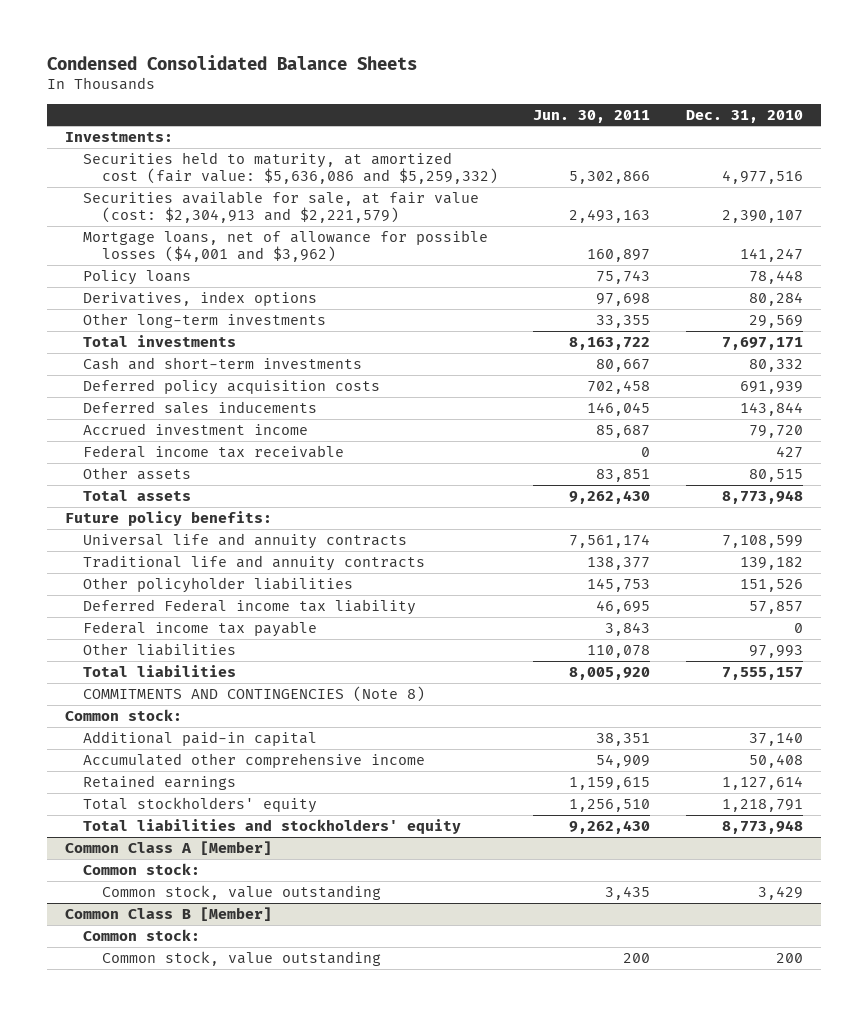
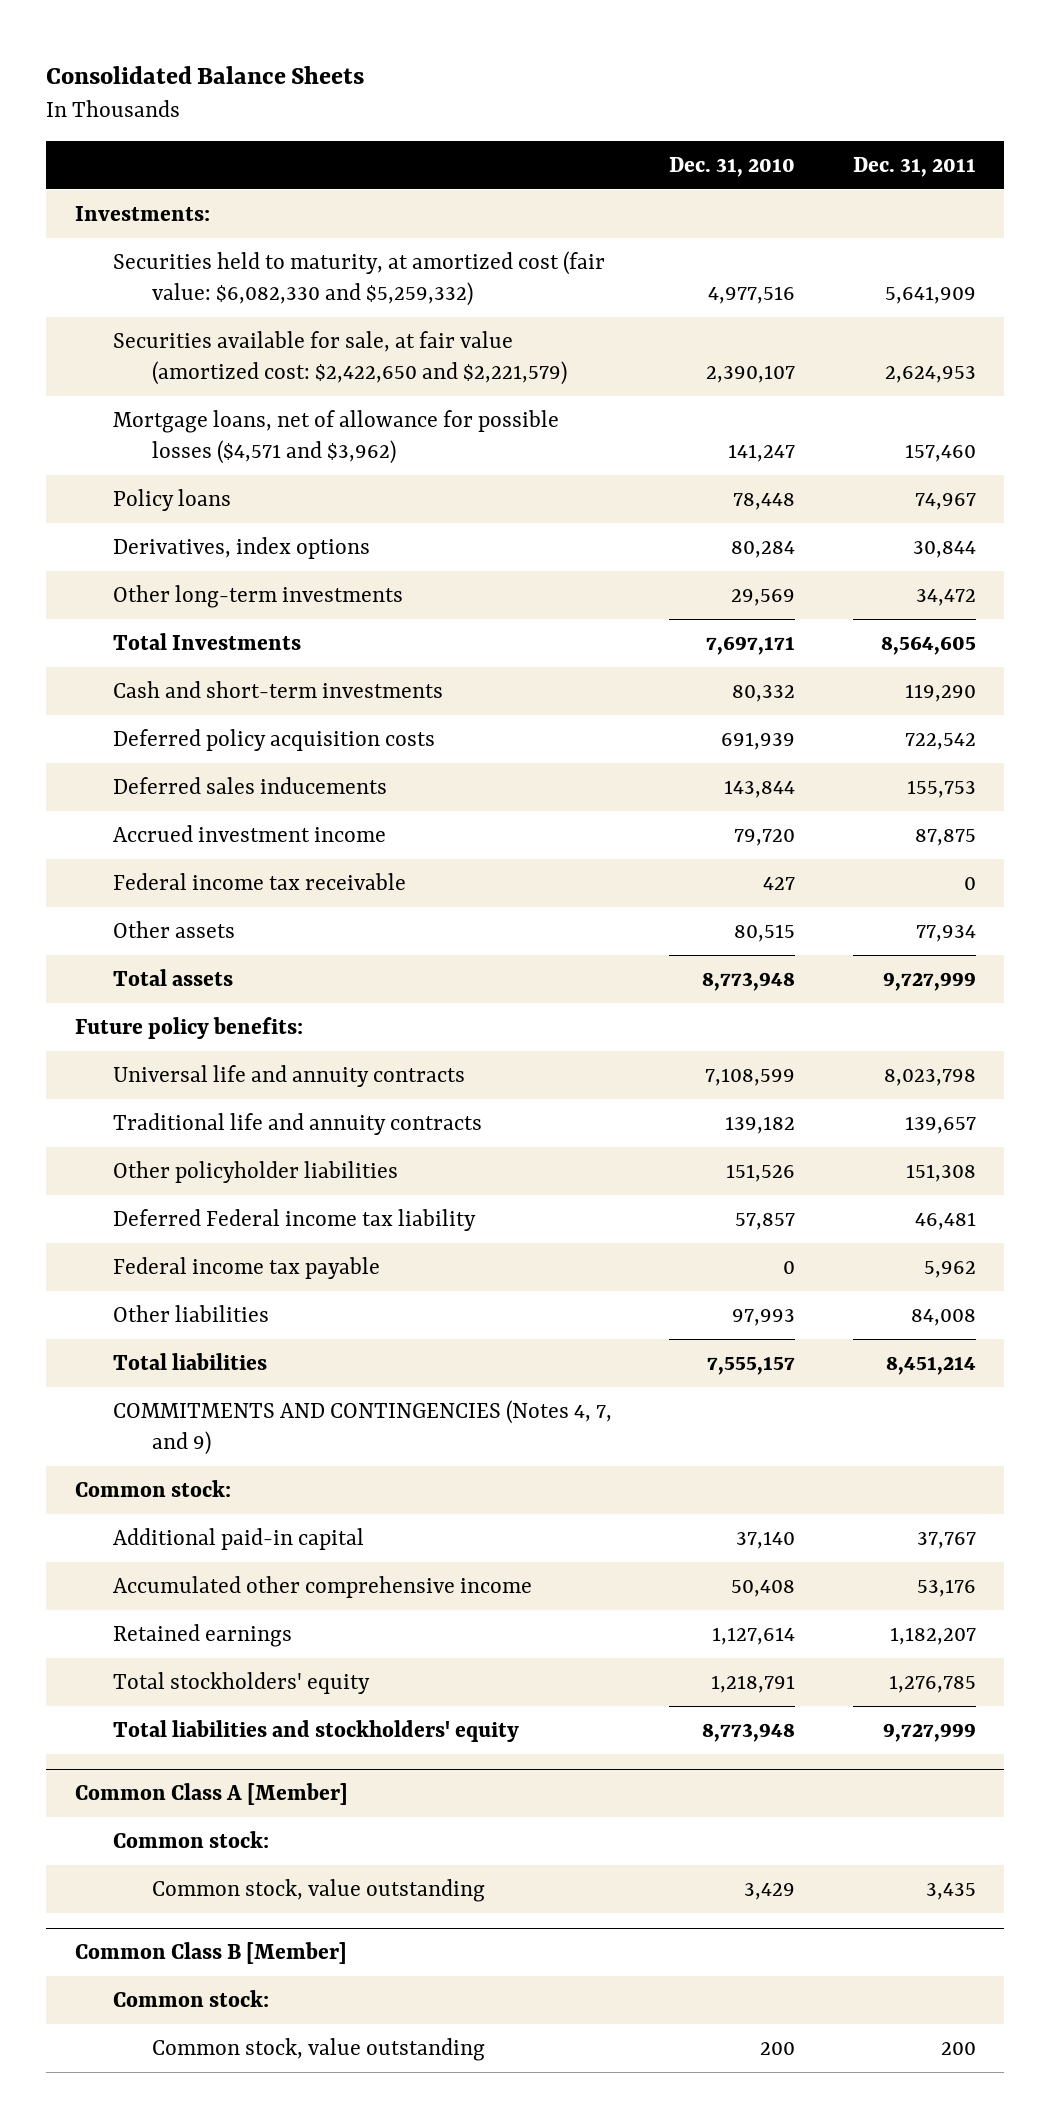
- Condensed Consolidated Balance Sheets
+ Consolidated Balance Sheets
- | Jun. 30, 2011 | Dec. 31, 2010
+ | Dec. 31, 2010 | Dec. 31, 2011
- Securities held to maturity, at amortized cost (fair value: $5,636,086 and $5,259,332) | 5,302,866 | 4,977,516
- Securities available for sale, at fair value (cost: $2,304,913 and $2,221,579) | 2,493,163 | 2,390,107
- Mortgage loans, net of allowance for possible losses ($4,001 and $3,962) | 160,897 | 141,247
+ Securities held to maturity, at amortized cost (fair value: $6,082,330 and $5,259,332) | 4,977,516 | 5,641,909
+ Securities available for sale, at fair value (amortized cost: $2,422,650 and $2,221,579) | 2,390,107 | 2,624,953
+ Mortgage loans, net of allowance for possible losses ($4,571 and $3,962) | 141,247 | 157,460
- Total investments | 8,163,722 | 7,697,171
+ Total Investments | 7,697,171 | 8,564,605
- COMMITMENTS AND CONTINGENCIES (Note 8)
+ COMMITMENTS AND CONTINGENCIES (Notes 4, 7, and 9)

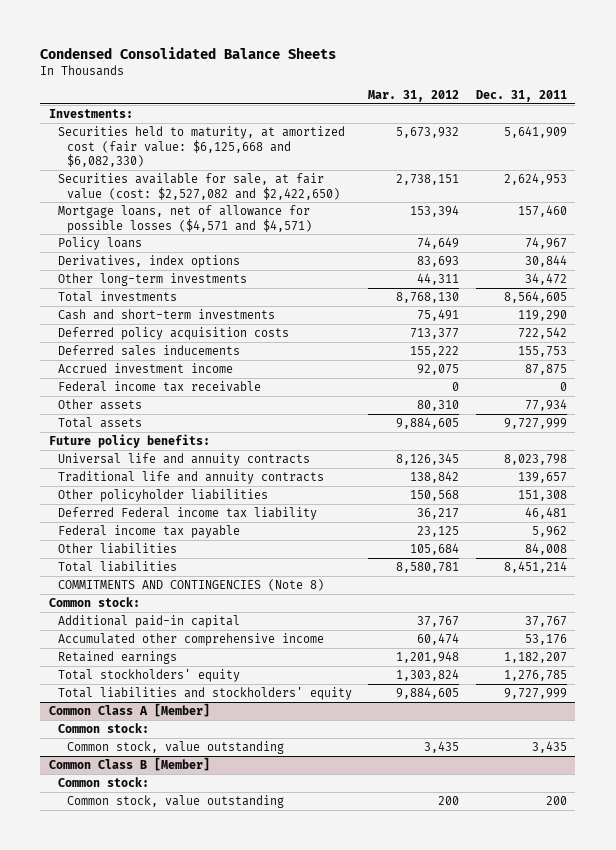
- Consolidated Balance Sheets
+ Condensed Consolidated Balance Sheets
- | Dec. 31, 2010 | Dec. 31, 2011
+ | Mar. 31, 2012 | Dec. 31, 2011
- Securities held to maturity, at amortized cost (fair value: $6,082,330 and $5,259,332) | 4,977,516 | 5,641,909
- Securities available for sale, at fair value (amortized cost: $2,422,650 and $2,221,579) | 2,390,107 | 2,624,953
- Mortgage loans, net of allowance for possible losses ($4,571 and $3,962) | 141,247 | 157,460
+ Securities held to maturity, at amortized cost (fair value: $6,125,668 and $6,082,330) | 5,673,932 | 5,641,909
+ Securities available for sale, at fair value (cost: $2,527,082 and $2,422,650) | 2,738,151 | 2,624,953
+ Mortgage loans, net of allowance for possible losses ($4,571 and $4,571) | 153,394 | 157,460
- Total Investments | 7,697,171 | 8,564,605
+ Total investments | 8,768,130 | 8,564,605
- COMMITMENTS AND CONTINGENCIES (Notes 4, 7, and 9)
+ COMMITMENTS AND CONTINGENCIES (Note 8)

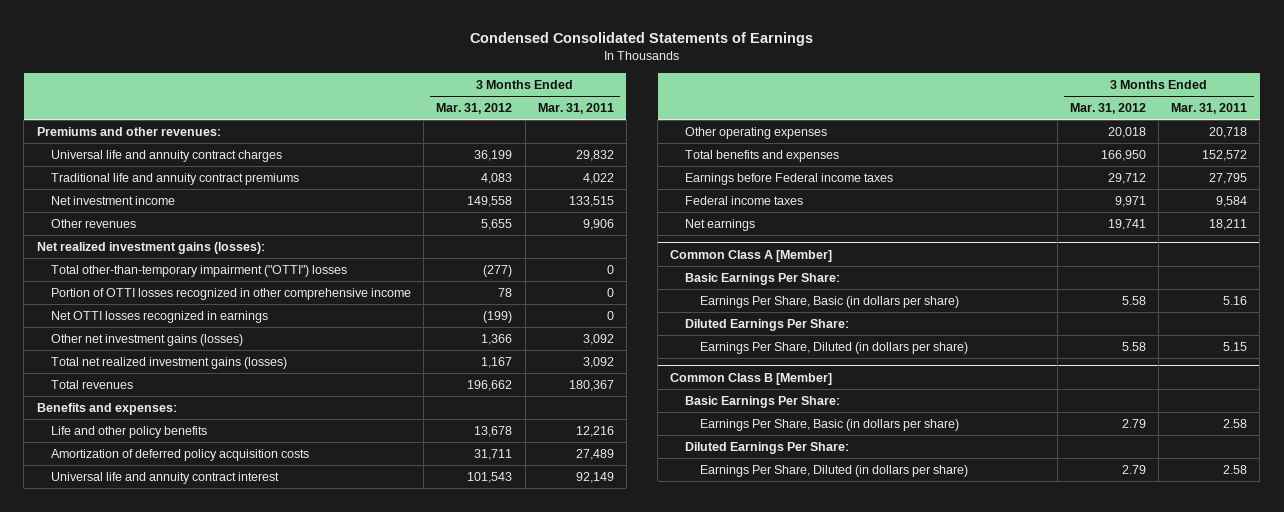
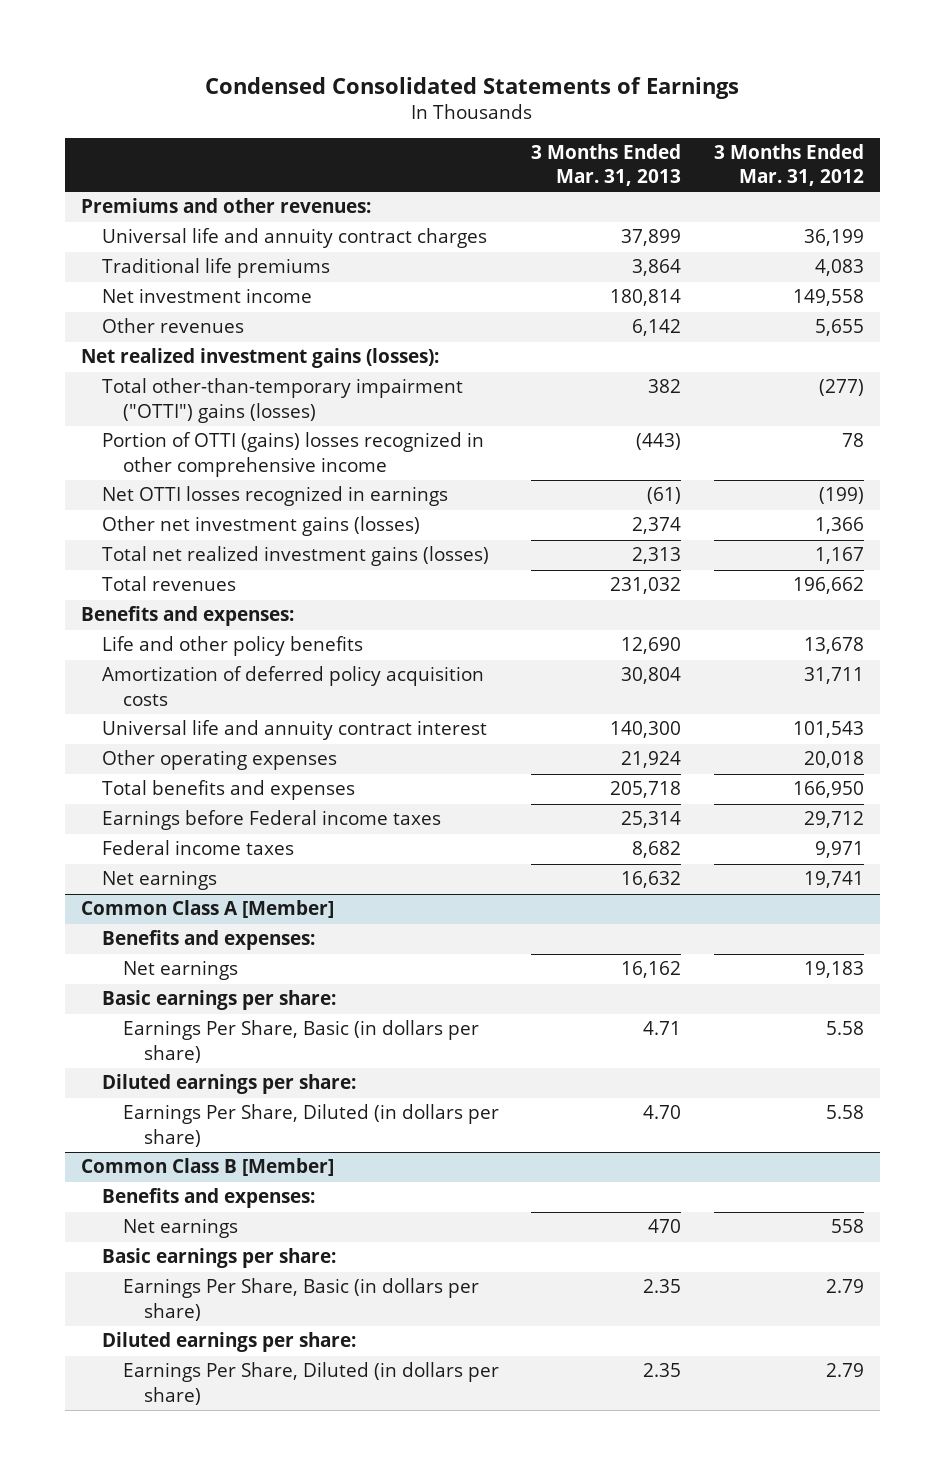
- | 3 Months Ended Mar. 31, 2012 | 3 Months Ended Mar. 31, 2011
+ | 3 Months Ended Mar. 31, 2013 | 3 Months Ended Mar. 31, 2012
- Traditional life and annuity contract premiums | 4,083 | 4,022
+ Traditional life premiums | 3,864 | 4,083
- Total other-than-temporary impairment ("OTTI") losses | (277) | 0
- Portion of OTTI losses recognized in other comprehensive income | 78 | 0
+ Total other-than-temporary impairment ("OTTI") gains (losses) | 382 | (277)
+ Portion of OTTI (gains) losses recognized in other comprehensive income | (443) | 78
@ Common Class A [Member]
- Basic Earnings Per Share:
+ Benefits and expenses:
+ Net earnings | 16,162 | 19,183
+ Basic earnings per share:
- Diluted Earnings Per Share:
+ Diluted earnings per share:
@ Common Class B [Member]
- Basic Earnings Per Share:
+ Benefits and expenses:
+ Net earnings | 470 | 558
+ Basic earnings per share:
- Diluted Earnings Per Share:
+ Diluted earnings per share:

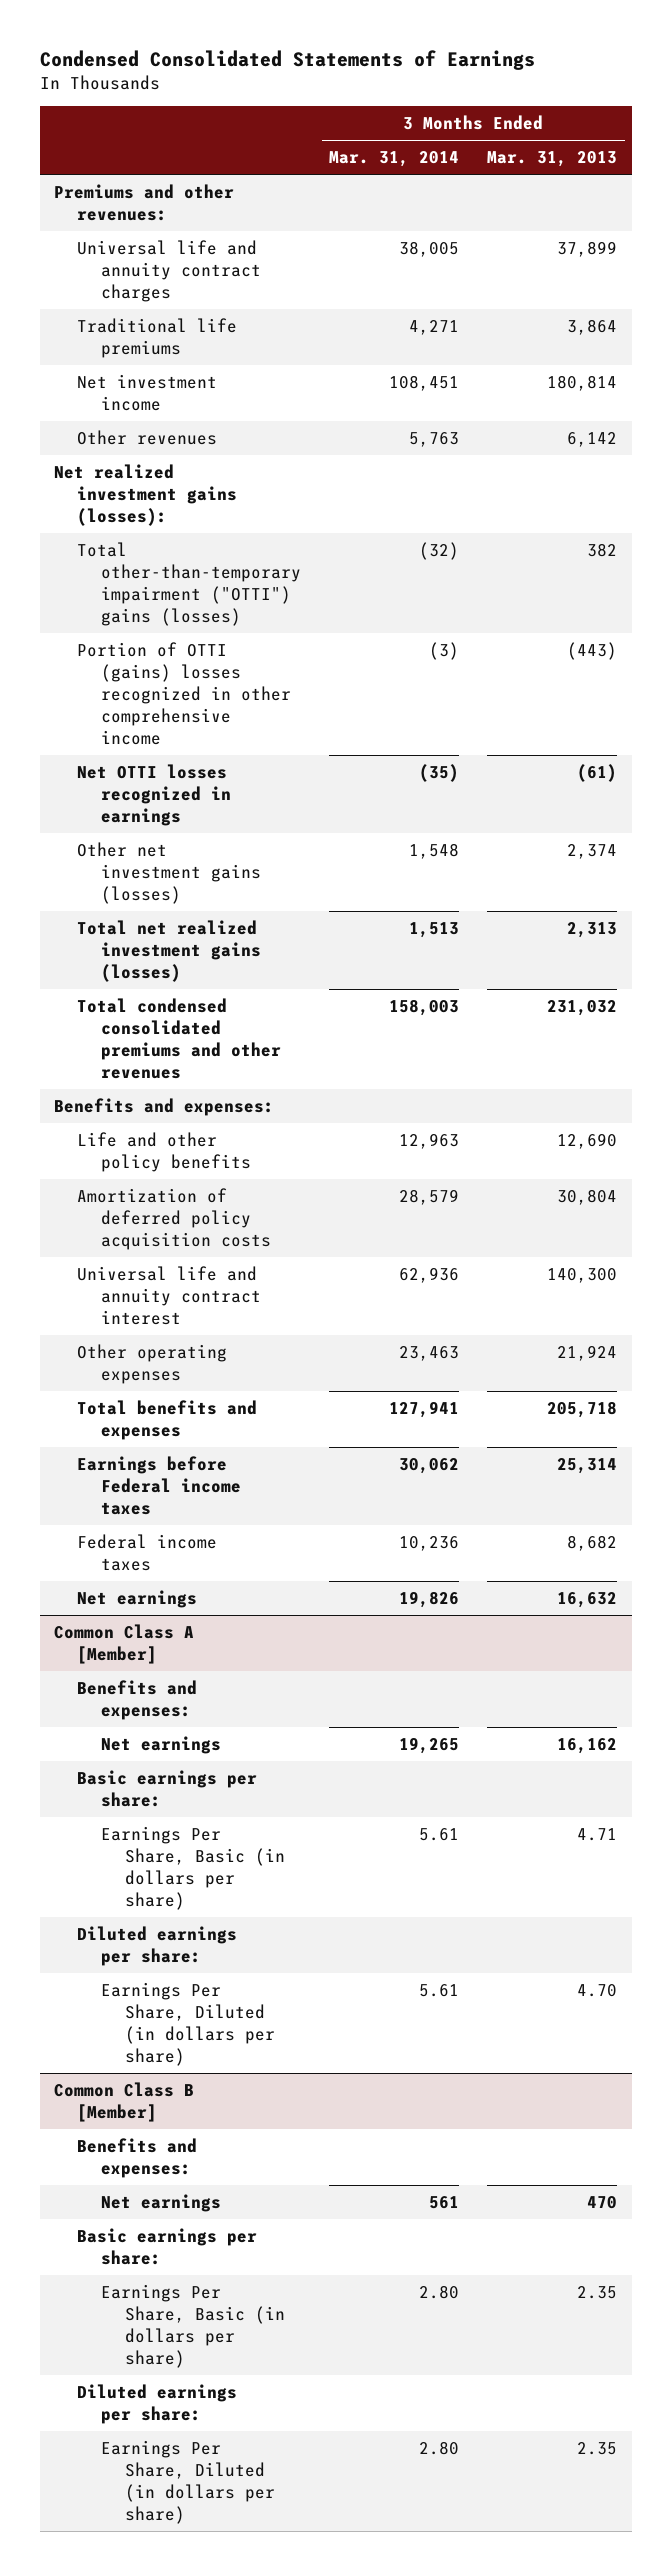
- | 3 Months Ended Mar. 31, 2013 | 3 Months Ended Mar. 31, 2012
+ | 3 Months Ended Mar. 31, 2014 | 3 Months Ended Mar. 31, 2013
- Total revenues | 231,032 | 196,662
+ Total condensed consolidated premiums and other revenues | 158,003 | 231,032

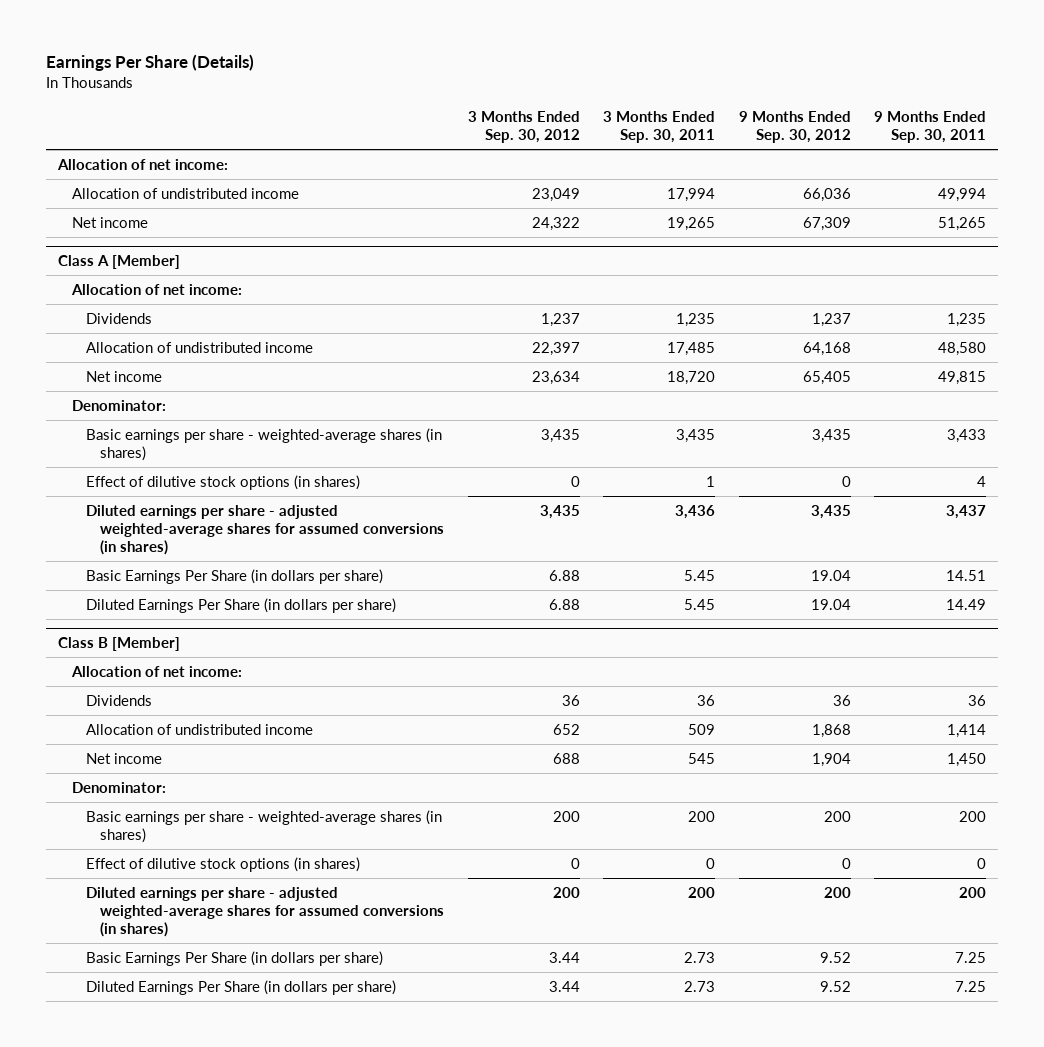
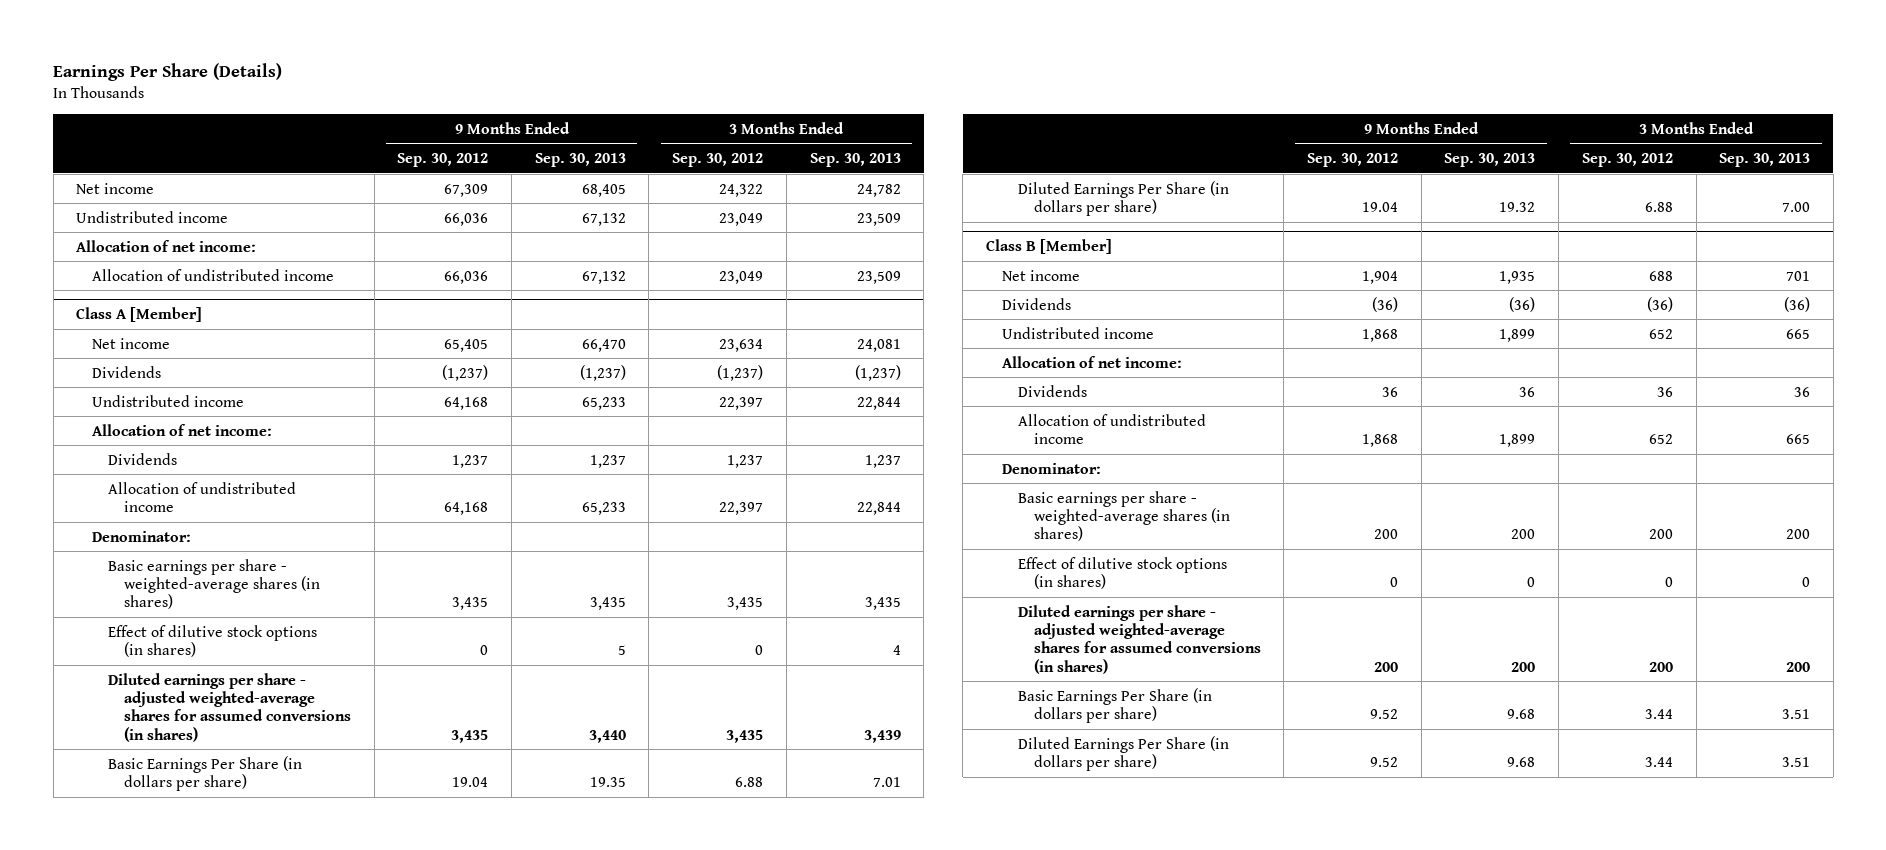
- | 3 Months Ended Sep. 30, 2012 | 3 Months Ended Sep. 30, 2011 | 9 Months Ended Sep. 30, 2012 | 9 Months Ended Sep. 30, 2011
+ | 9 Months Ended Sep. 30, 2012 | 9 Months Ended Sep. 30, 2013 | 3 Months Ended Sep. 30, 2012 | 3 Months Ended Sep. 30, 2013
moved up: Net income | 67,309 | 68,405 | 24,322 | 24,782
+ Undistributed income | 66,036 | 67,132 | 23,049 | 23,509
@ Class A [Member]
moved up: Net income | 65,405 | 66,470 | 23,634 | 24,081
+ Dividends | (1,237) | (1,237) | (1,237) | (1,237)
+ Undistributed income | 64,168 | 65,233 | 22,397 | 22,844
@ Class B [Member]
moved up: Net income | 1,904 | 1,935 | 688 | 701
+ Dividends | (36) | (36) | (36) | (36)
+ Undistributed income | 1,868 | 1,899 | 652 | 665

